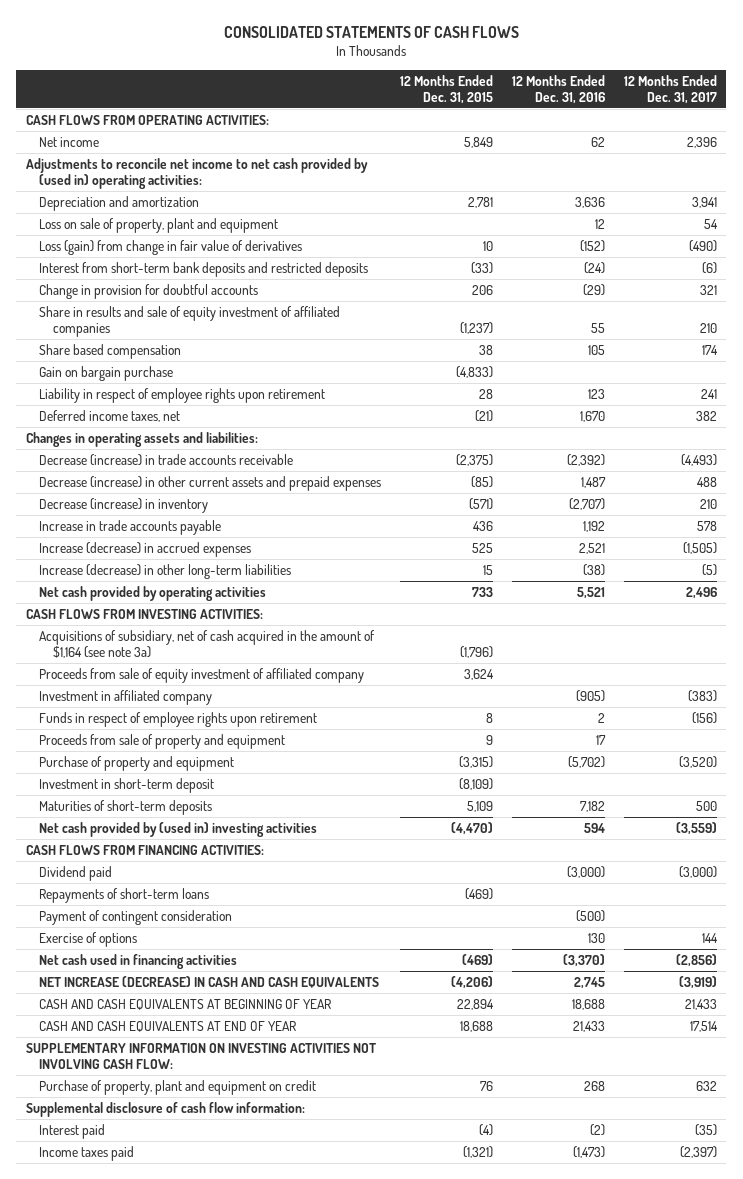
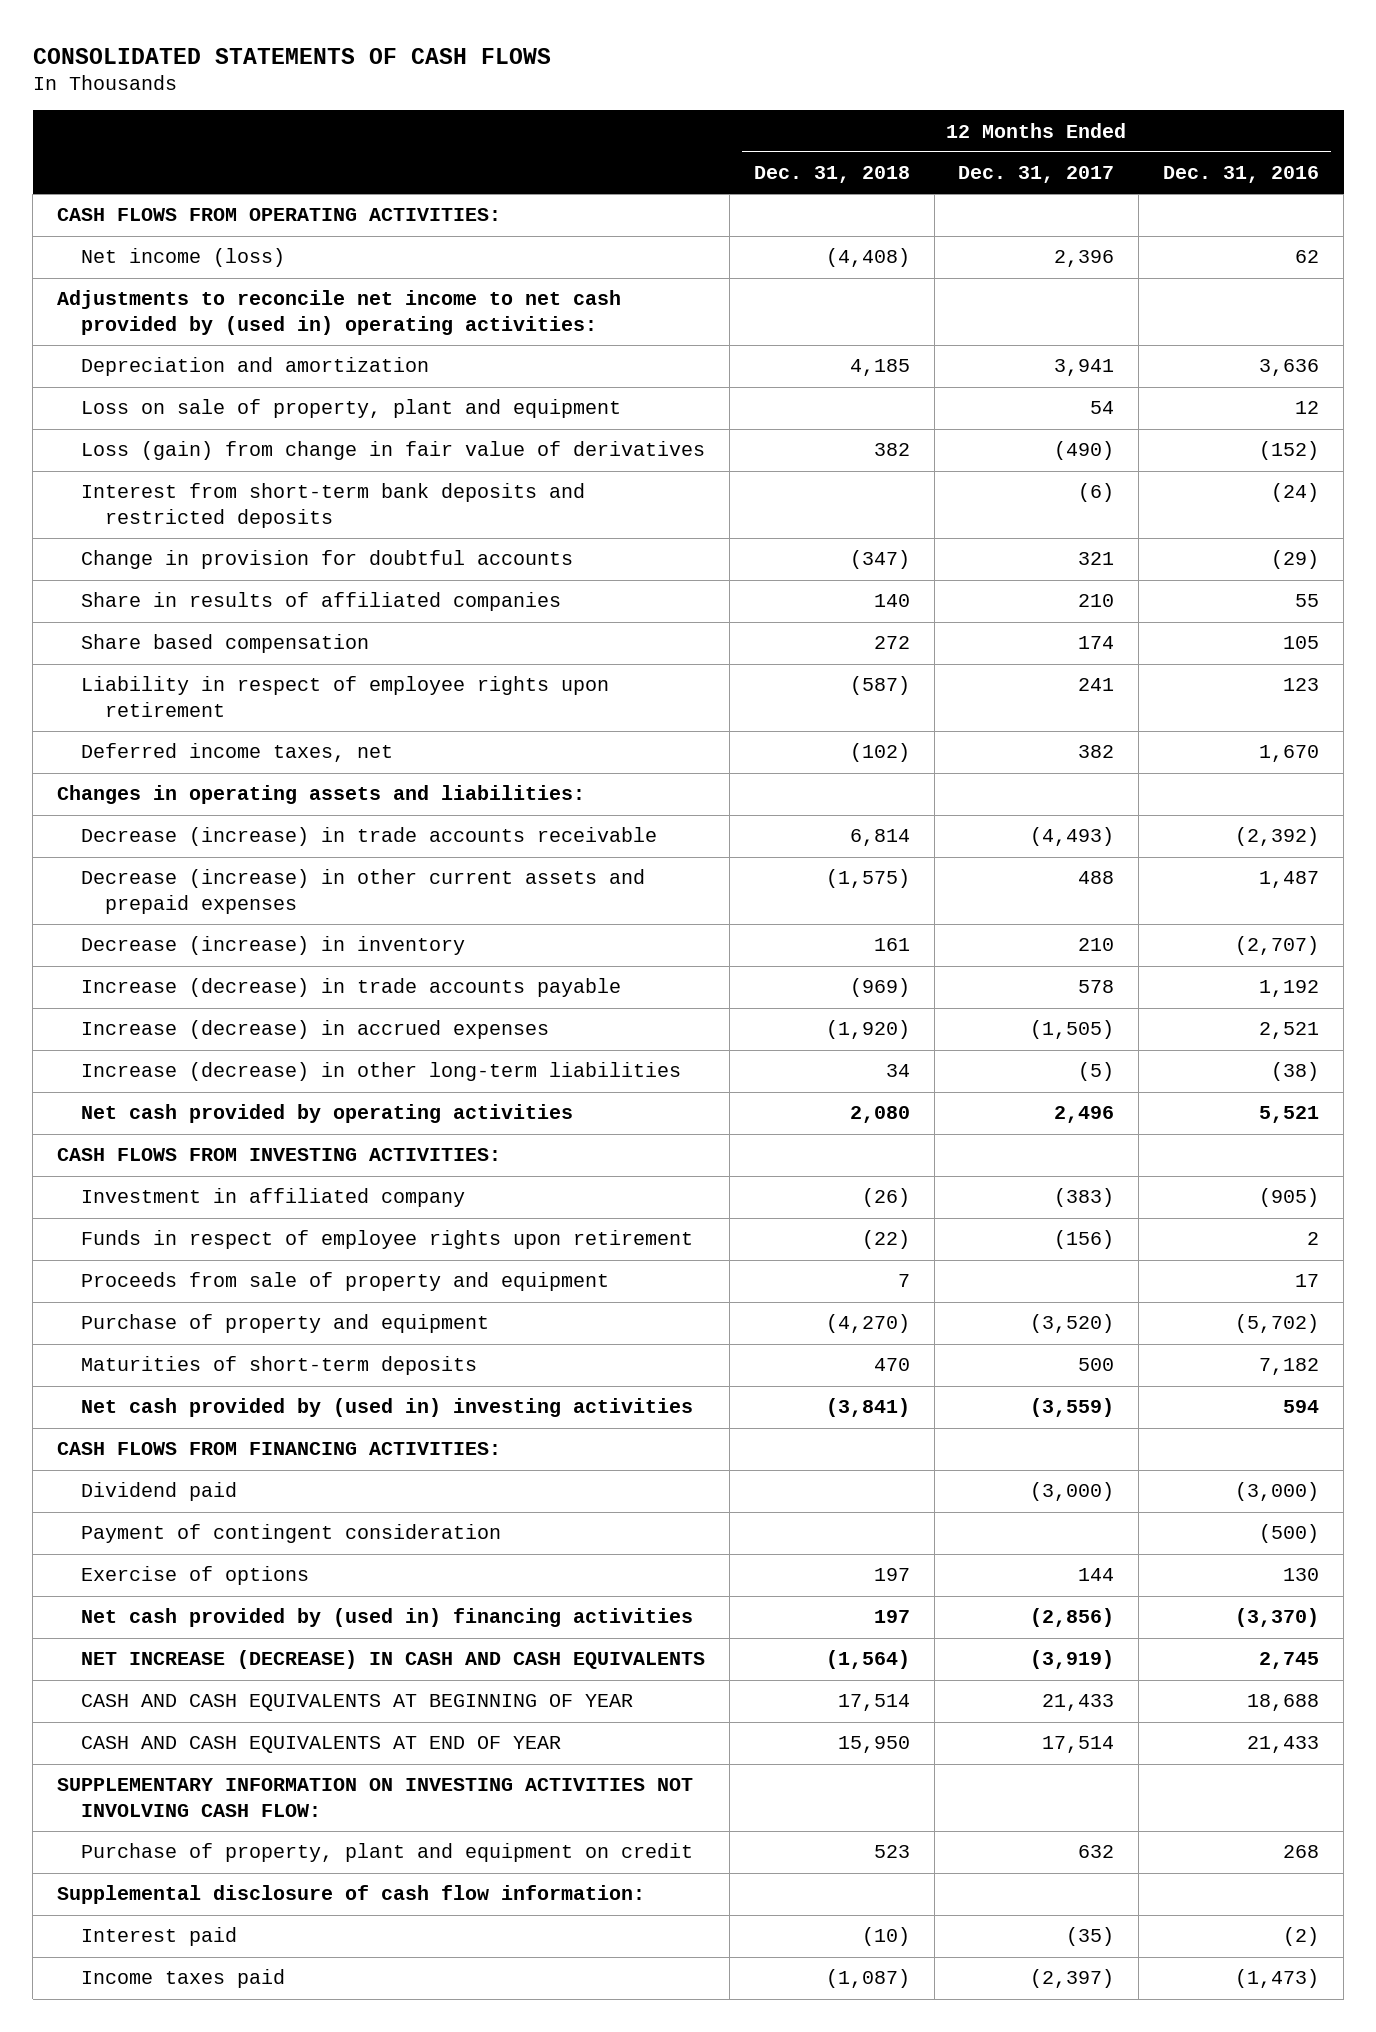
- | 12 Months Ended Dec. 31, 2015 | 12 Months Ended Dec. 31, 2016 | 12 Months Ended Dec. 31, 2017
+ | 12 Months Ended Dec. 31, 2018 | 12 Months Ended Dec. 31, 2017 | 12 Months Ended Dec. 31, 2016
- Net income | 5,849 | 62 | 2,396
+ Net income (loss) | (4,408) | 2,396 | 62
- Share in results and sale of equity investment of affiliated companies | (1,237) | 55 | 210
+ Share in results of affiliated companies | 140 | 210 | 55
- Gain on bargain purchase | (4,833) | |
- Increase in trade accounts payable | 436 | 1,192 | 578
+ Increase (decrease) in trade accounts payable | (969) | 578 | 1,192
- Acquisitions of subsidiary, net of cash acquired in the amount of $1,164 (see note 3a) | (1,796) | |
- Proceeds from sale of equity investment of affiliated company | 3,624 | |
- Investment in short-term deposit | (8,109) | |
- Repayments of short-term loans | (469) | |
- Net cash used in financing activities | (469) | (3,370) | (2,856)
+ Net cash provided by (used in) financing activities | 197 | (2,856) | (3,370)

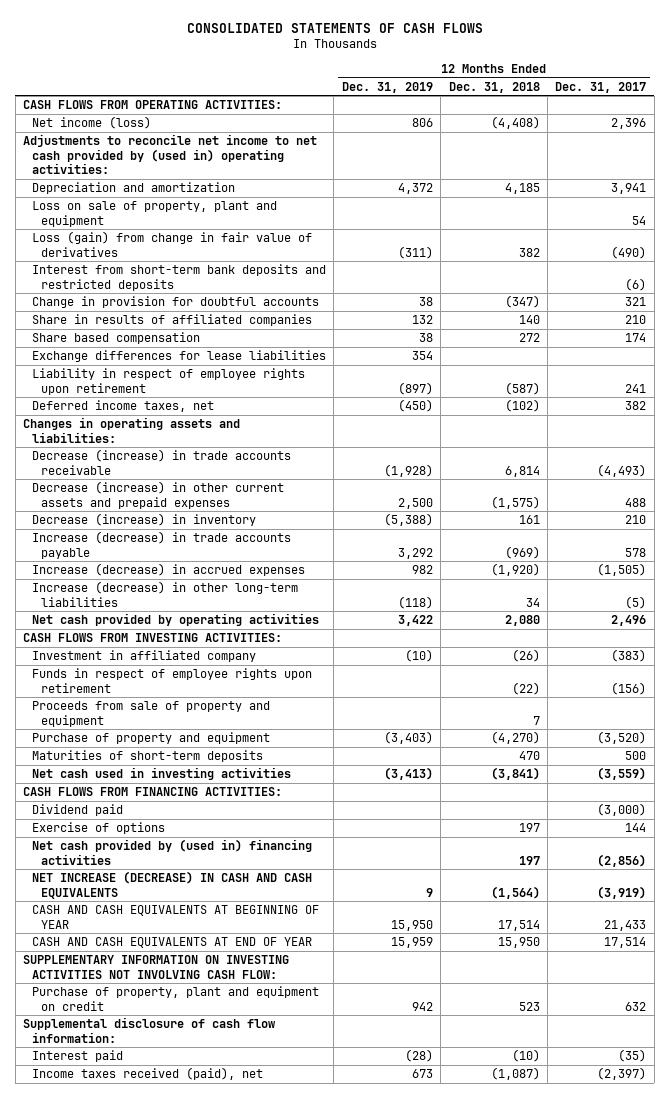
- | 12 Months Ended Dec. 31, 2018 | 12 Months Ended Dec. 31, 2017 | 12 Months Ended Dec. 31, 2016
+ | 12 Months Ended Dec. 31, 2019 | 12 Months Ended Dec. 31, 2018 | 12 Months Ended Dec. 31, 2017
+ Exchange differences for lease liabilities | 354 | |
- Net cash provided by (used in) investing activities | (3,841) | (3,559) | 594
+ Net cash used in investing activities | (3,413) | (3,841) | (3,559)
- Payment of contingent consideration | | | (500)
- Income taxes paid | (1,087) | (2,397) | (1,473)
+ Income taxes received (paid), net | 673 | (1,087) | (2,397)

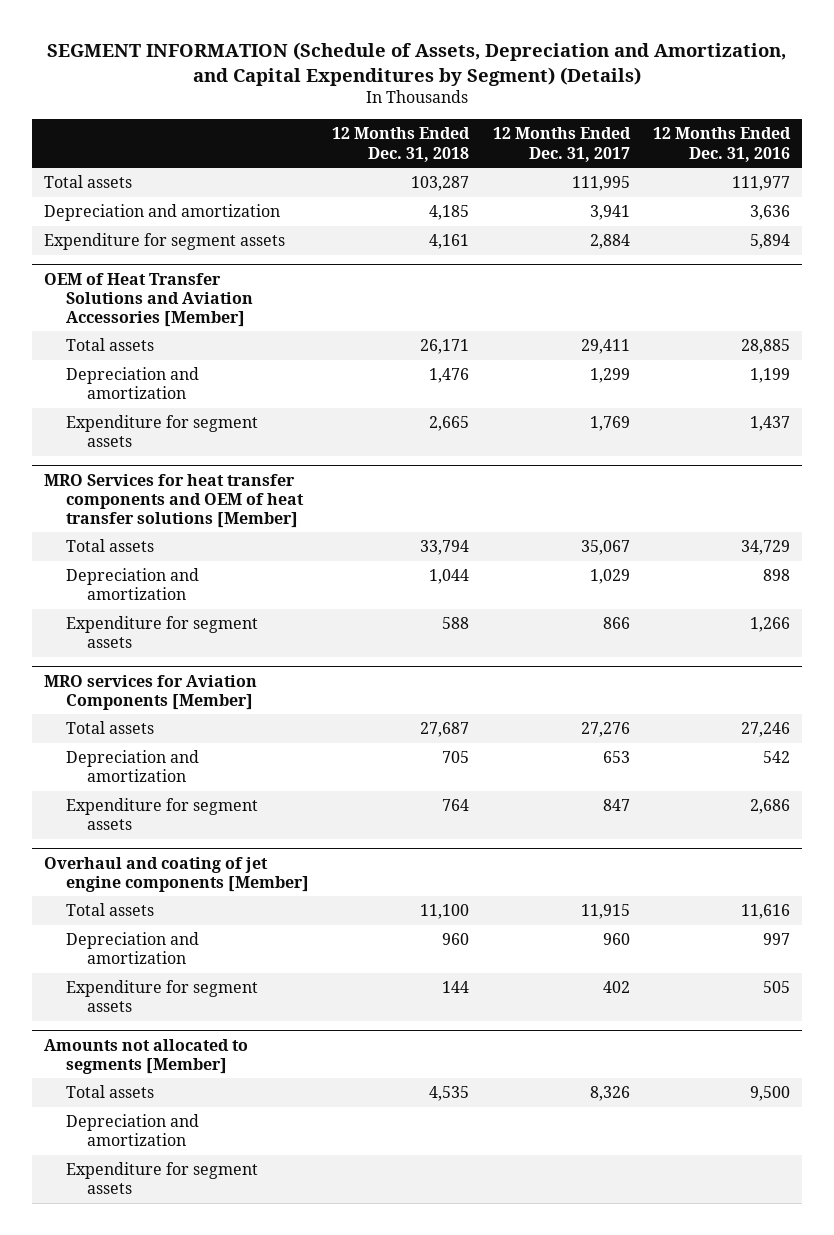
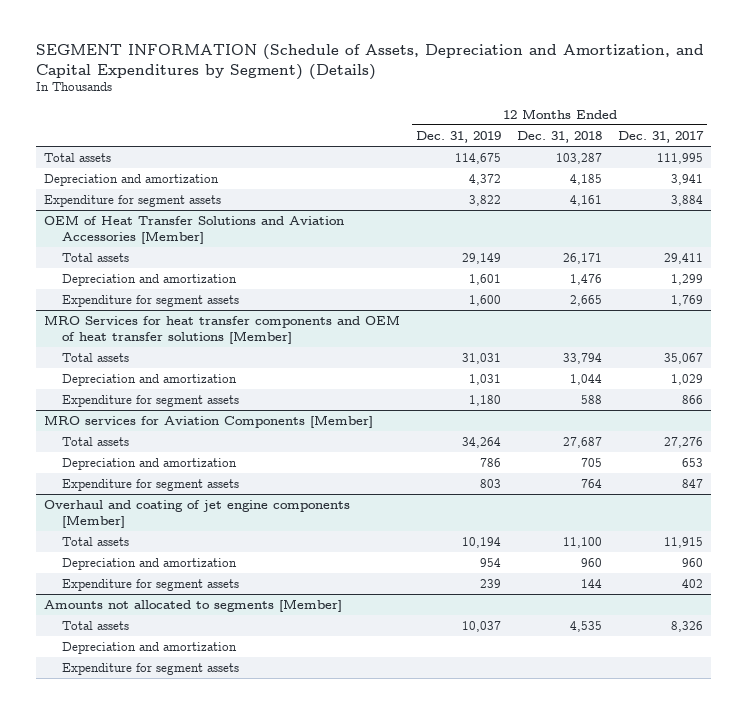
- | 12 Months Ended Dec. 31, 2018 | 12 Months Ended Dec. 31, 2017 | 12 Months Ended Dec. 31, 2016
+ | 12 Months Ended Dec. 31, 2019 | 12 Months Ended Dec. 31, 2018 | 12 Months Ended Dec. 31, 2017
- Expenditure for segment assets | 4,161 | 2,884 | 5,894
+ Expenditure for segment assets | 3,822 | 4,161 | 3,884

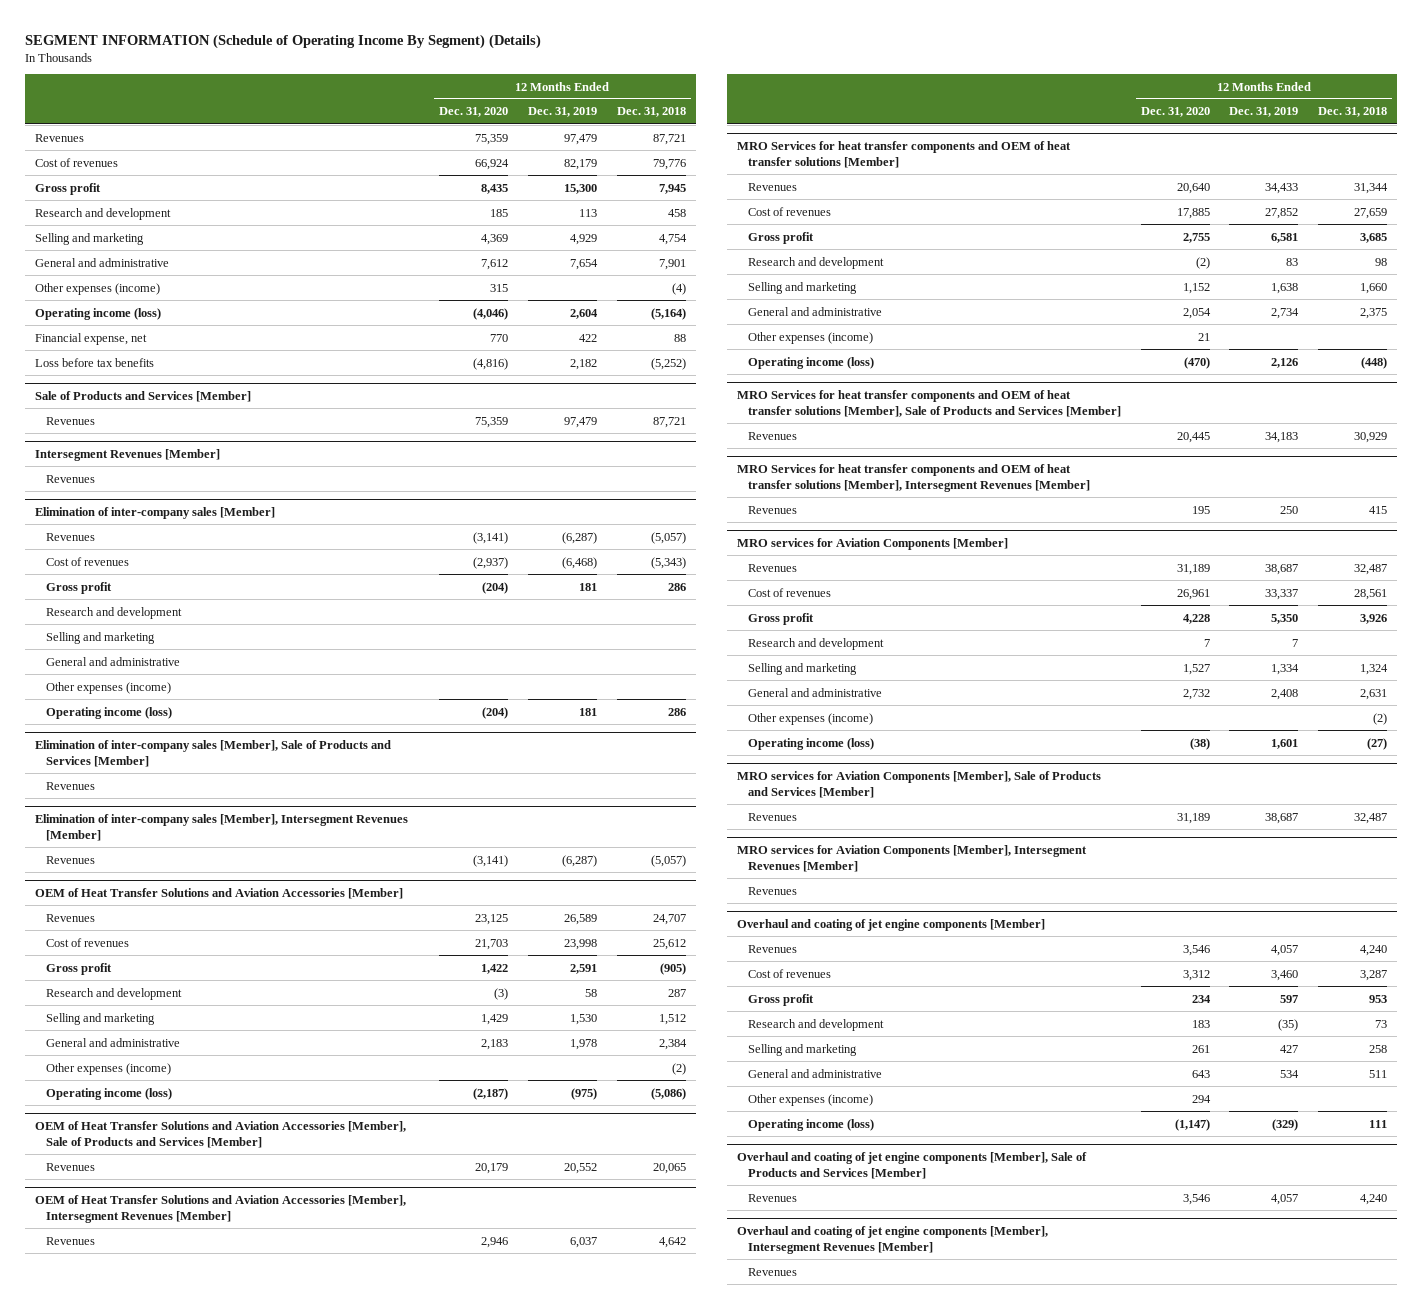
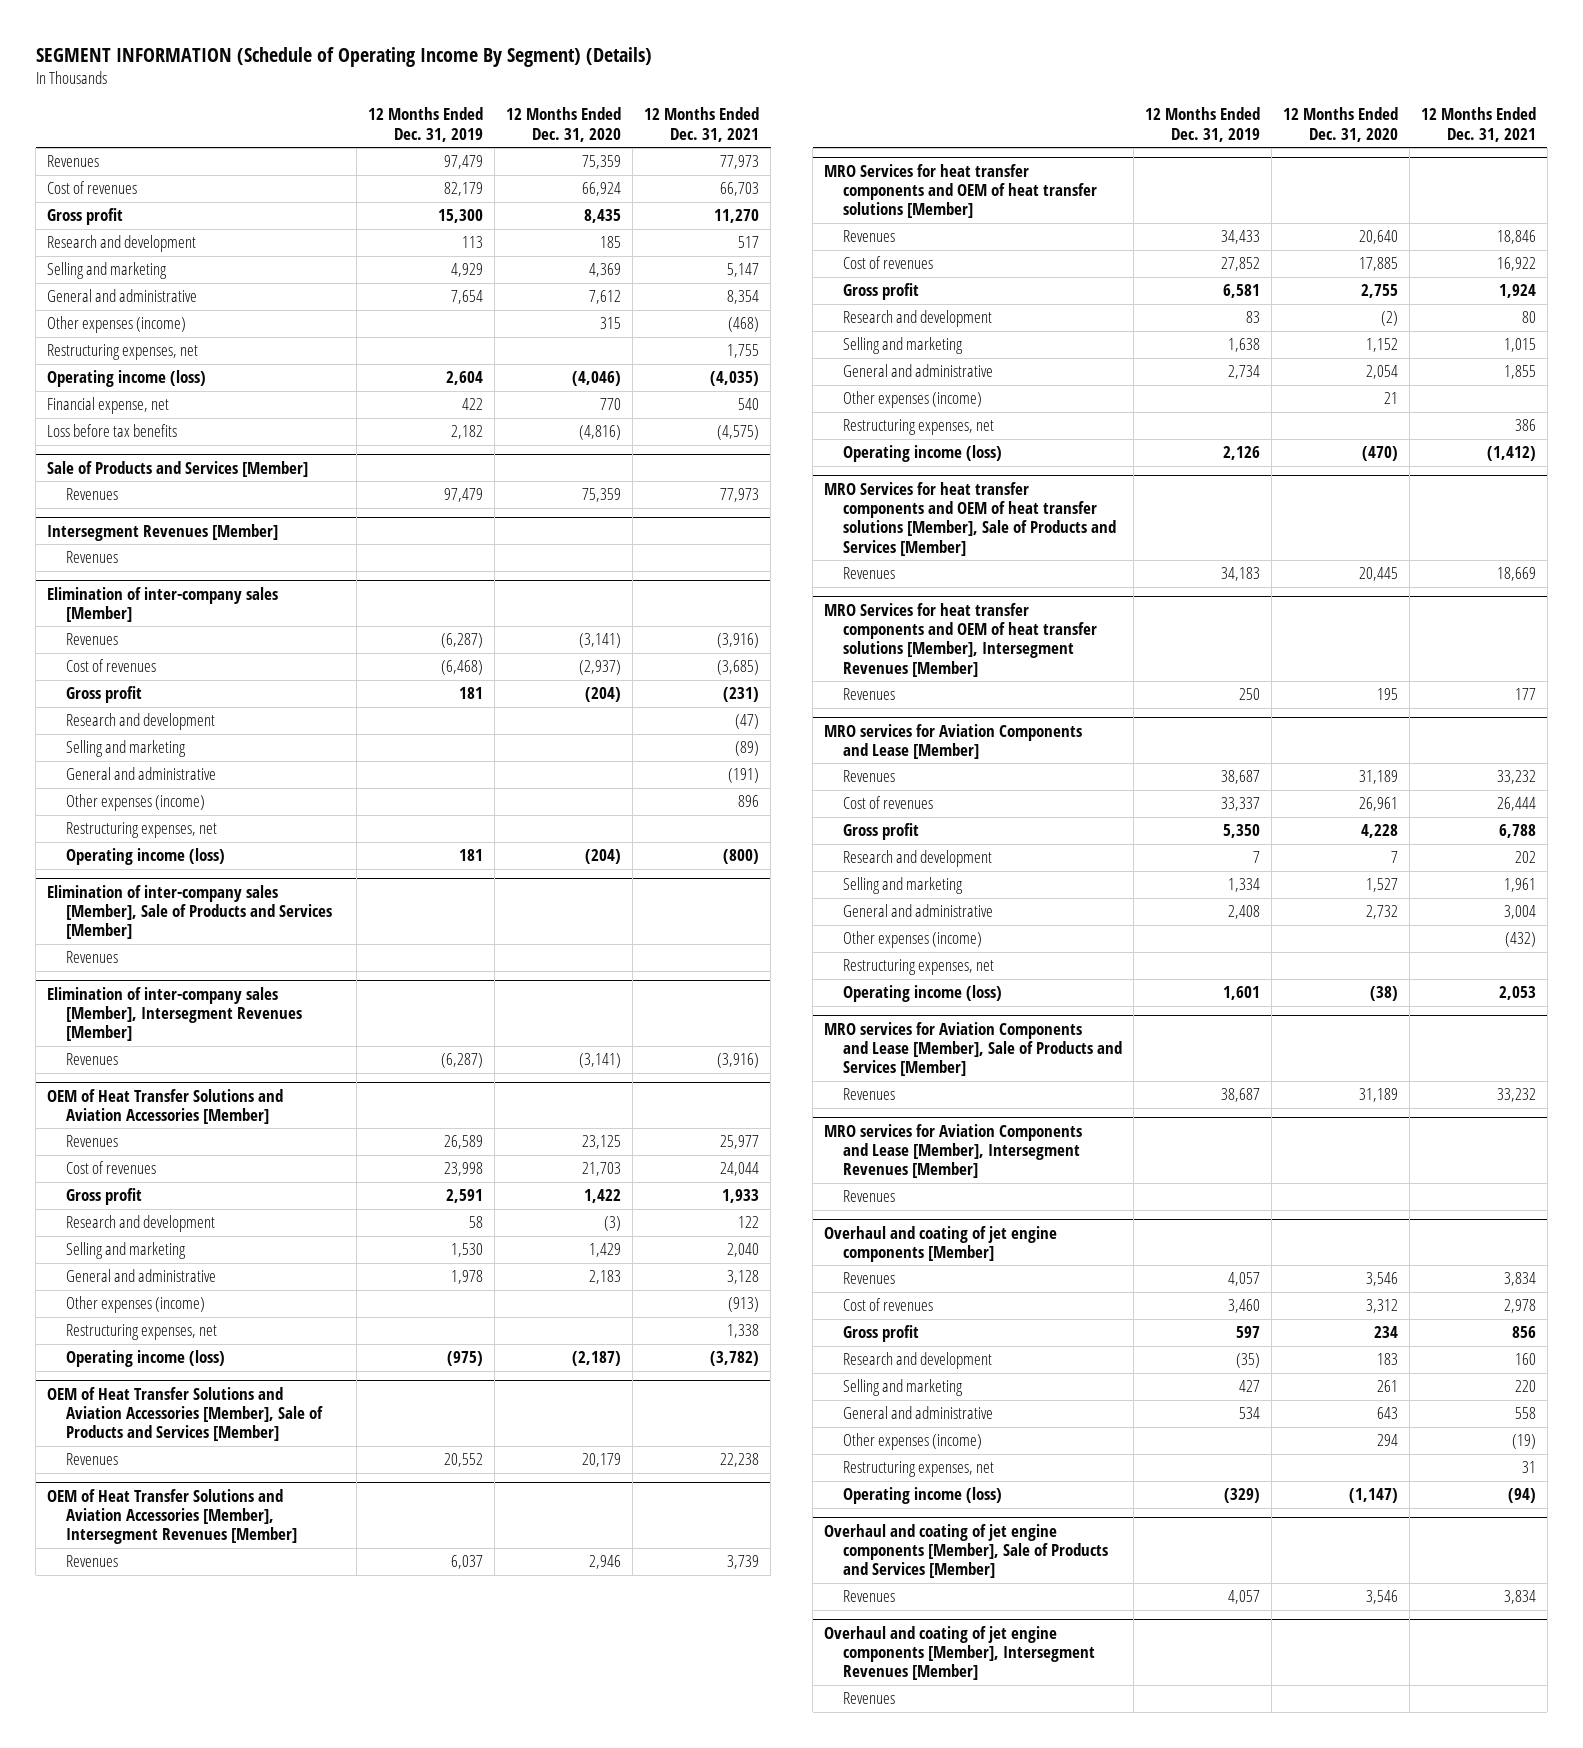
- | 12 Months Ended Dec. 31, 2020 | 12 Months Ended Dec. 31, 2019 | 12 Months Ended Dec. 31, 2018
+ | 12 Months Ended Dec. 31, 2019 | 12 Months Ended Dec. 31, 2020 | 12 Months Ended Dec. 31, 2021
+ Restructuring expenses, net | | | 1,755
@ Elimination of inter-company sales [Member]
+ Restructuring expenses, net
@ OEM of Heat Transfer Solutions and Aviation Accessories [Member]
+ Restructuring expenses, net | | | 1,338
@ MRO Services for heat transfer components and OEM of heat transfer solutions [Member]
+ Restructuring expenses, net | | | 386
- MRO services for Aviation Components [Member]
+ MRO services for Aviation Components and Lease [Member]
+ Restructuring expenses, net
- MRO services for Aviation Components [Member], Sale of Products and Services [Member]
+ MRO services for Aviation Components and Lease [Member], Sale of Products and Services [Member]
- MRO services for Aviation Components [Member], Intersegment Revenues [Member]
+ MRO services for Aviation Components and Lease [Member], Intersegment Revenues [Member]
@ Overhaul and coating of jet engine components [Member]
+ Restructuring expenses, net | | | 31

